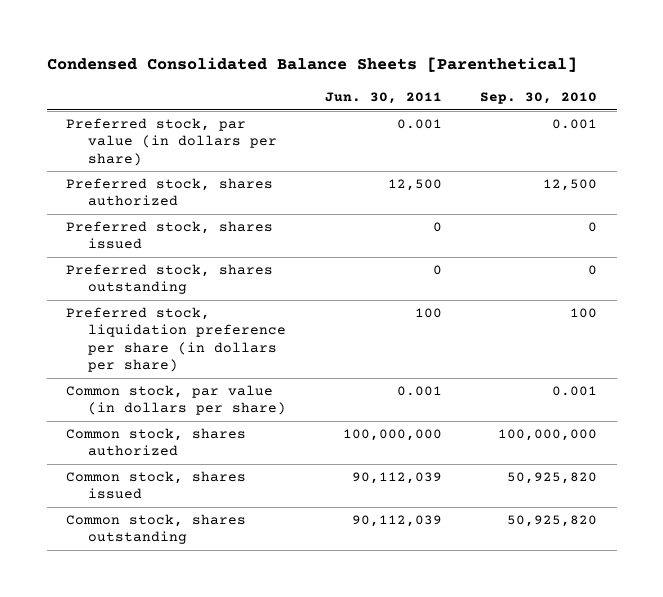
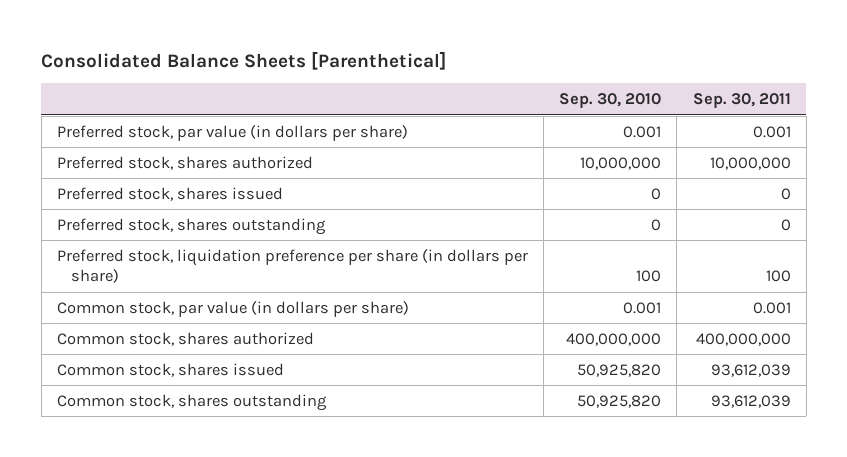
- Condensed Consolidated Balance Sheets [Parenthetical]
+ Consolidated Balance Sheets [Parenthetical]
- | Jun. 30, 2011 | Sep. 30, 2010
+ | Sep. 30, 2010 | Sep. 30, 2011
- Preferred stock, shares authorized | 12,500 | 12,500
+ Preferred stock, shares authorized | 10,000,000 | 10,000,000
- Common stock, shares authorized | 100,000,000 | 100,000,000
+ Common stock, shares authorized | 400,000,000 | 400,000,000

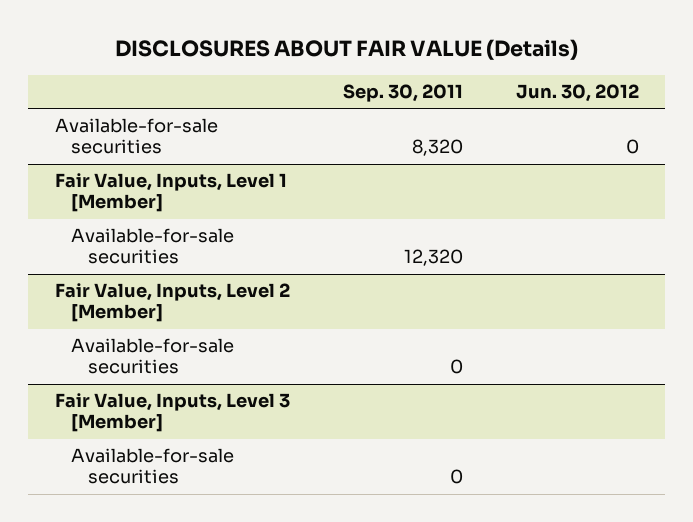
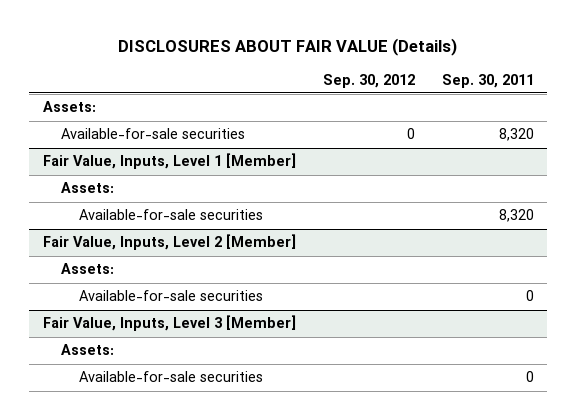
- | Sep. 30, 2011 | Jun. 30, 2012
+ | Sep. 30, 2012 | Sep. 30, 2011
+ Assets:
@ Fair Value, Inputs, Level 1 [Member]
- Available-for-sale securities | 12,320 |
+ Assets:
+ Available-for-sale securities | | 8,320
@ Fair Value, Inputs, Level 2 [Member]
+ Assets:
@ Fair Value, Inputs, Level 3 [Member]
+ Assets:

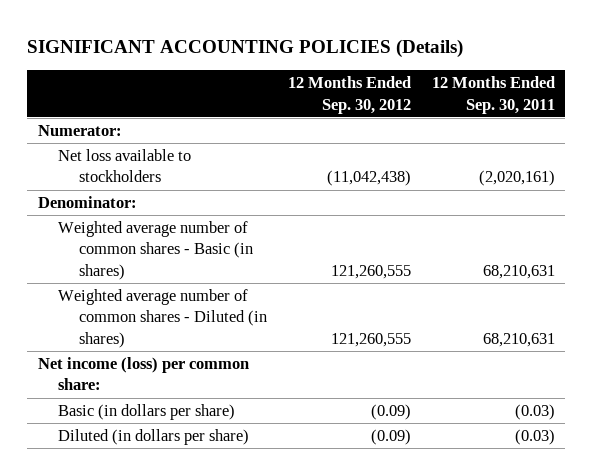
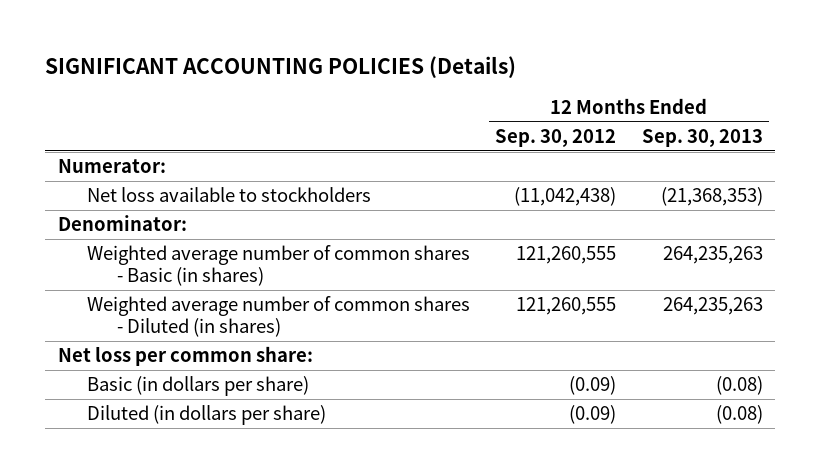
- | 12 Months Ended Sep. 30, 2012 | 12 Months Ended Sep. 30, 2011
+ | 12 Months Ended Sep. 30, 2012 | 12 Months Ended Sep. 30, 2013
- Net income (loss) per common share:
+ Net loss per common share:

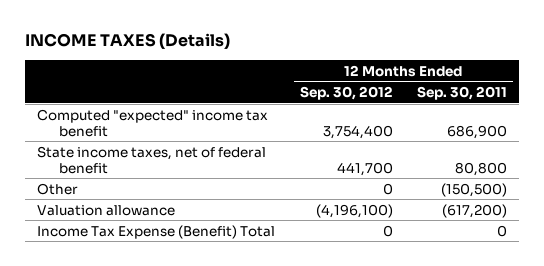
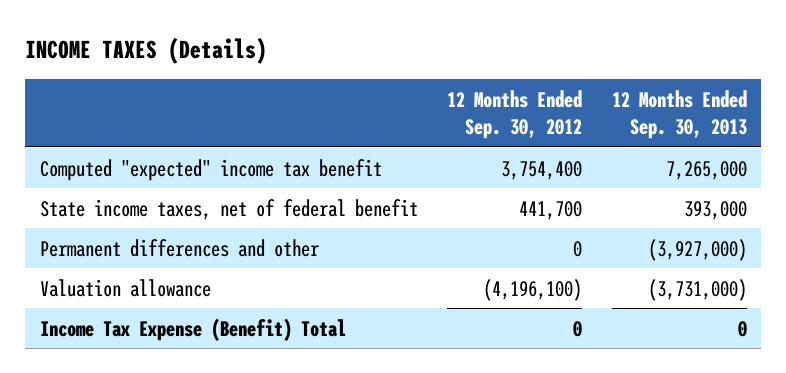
- | 12 Months Ended Sep. 30, 2012 | 12 Months Ended Sep. 30, 2011
+ | 12 Months Ended Sep. 30, 2012 | 12 Months Ended Sep. 30, 2013
- Other | 0 | (150,500)
+ Permanent differences and other | 0 | (3,927,000)

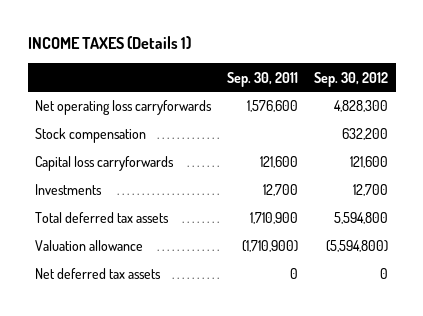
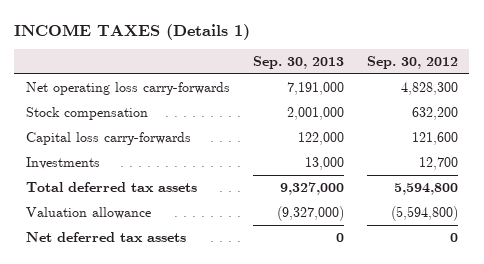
- | Sep. 30, 2011 | Sep. 30, 2012
+ | Sep. 30, 2013 | Sep. 30, 2012
- Net operating loss carryforwards | 1,576,600 | 4,828,300
+ Net operating loss carry-forwards | 7,191,000 | 4,828,300
- Capital loss carryforwards | 121,600 | 121,600
+ Capital loss carry-forwards | 122,000 | 121,600

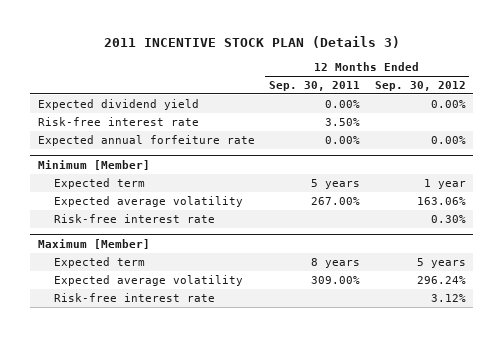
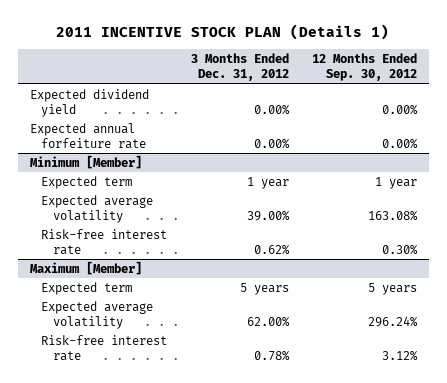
- 2011 INCENTIVE STOCK PLAN (Details 3)
+ 2011 INCENTIVE STOCK PLAN (Details 1)
- | 12 Months Ended Sep. 30, 2011 | 12 Months Ended Sep. 30, 2012
+ | 3 Months Ended Dec. 31, 2012 | 12 Months Ended Sep. 30, 2012
- Risk-free interest rate | 3.50% |
@ Minimum [Member]
- Expected average volatility | 267.00% | 163.06%
+ Expected average volatility | 39.00% | 163.08%

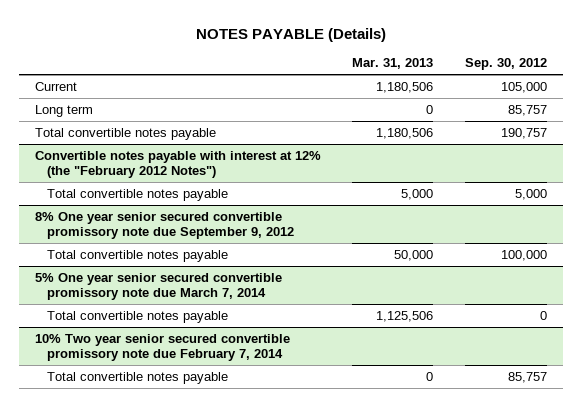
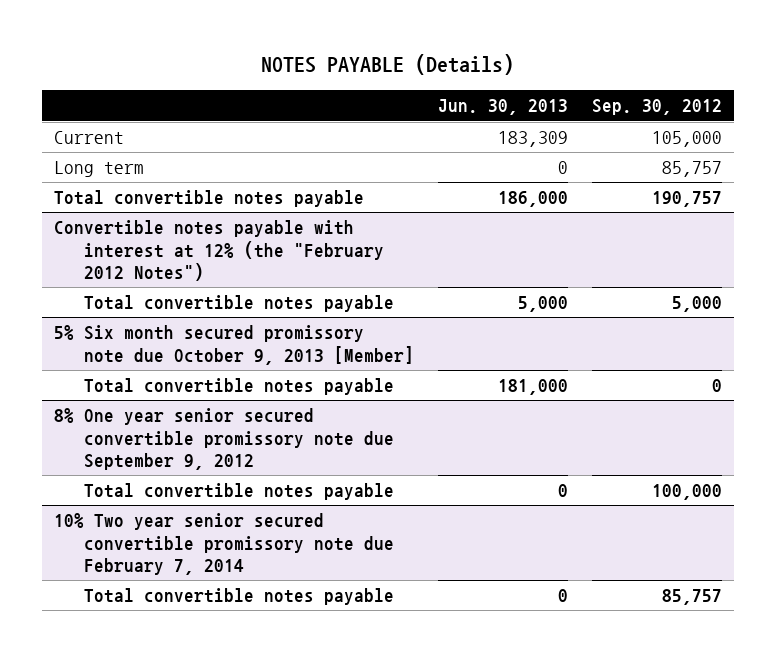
- | Mar. 31, 2013 | Sep. 30, 2012
+ | Jun. 30, 2013 | Sep. 30, 2012
+ 5% Six month secured promissory note due October 9, 2013 [Member]
+ Total convertible notes payable | 181,000 | 0
- 5% One year senior secured convertible promissory note due March 7, 2014
- Total convertible notes payable | 1,125,506 | 0

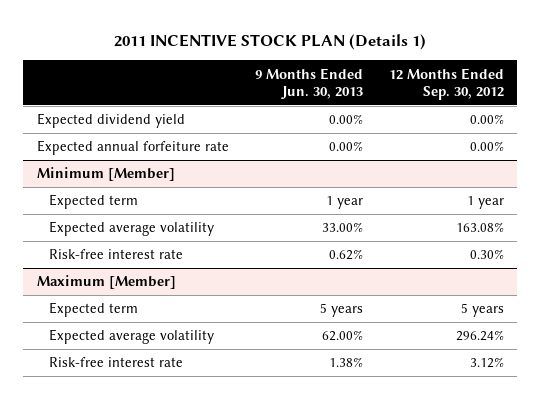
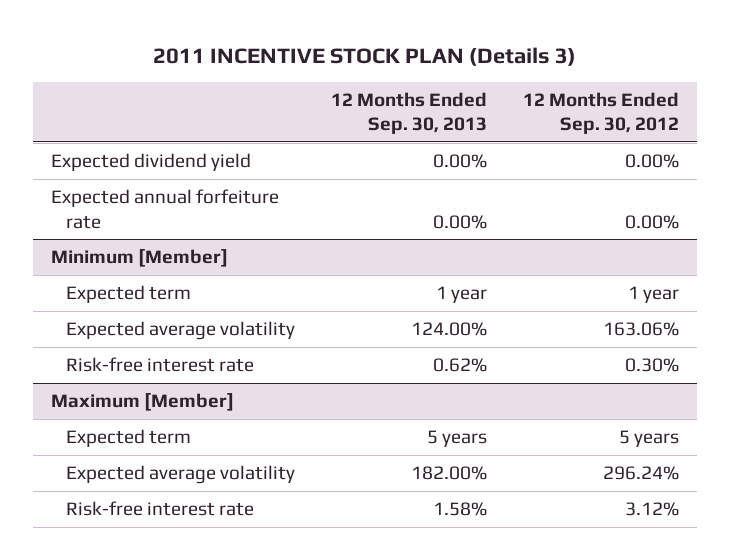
- 2011 INCENTIVE STOCK PLAN (Details 1)
+ 2011 INCENTIVE STOCK PLAN (Details 3)
- | 9 Months Ended Jun. 30, 2013 | 12 Months Ended Sep. 30, 2012
+ | 12 Months Ended Sep. 30, 2013 | 12 Months Ended Sep. 30, 2012
@ Minimum [Member]
- Expected average volatility | 33.00% | 163.08%
+ Expected average volatility | 124.00% | 163.06%

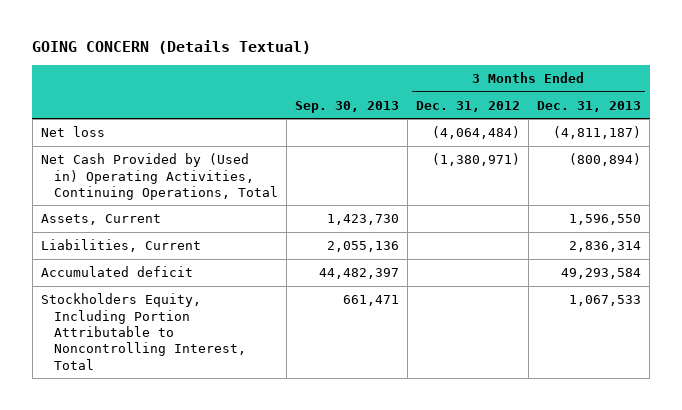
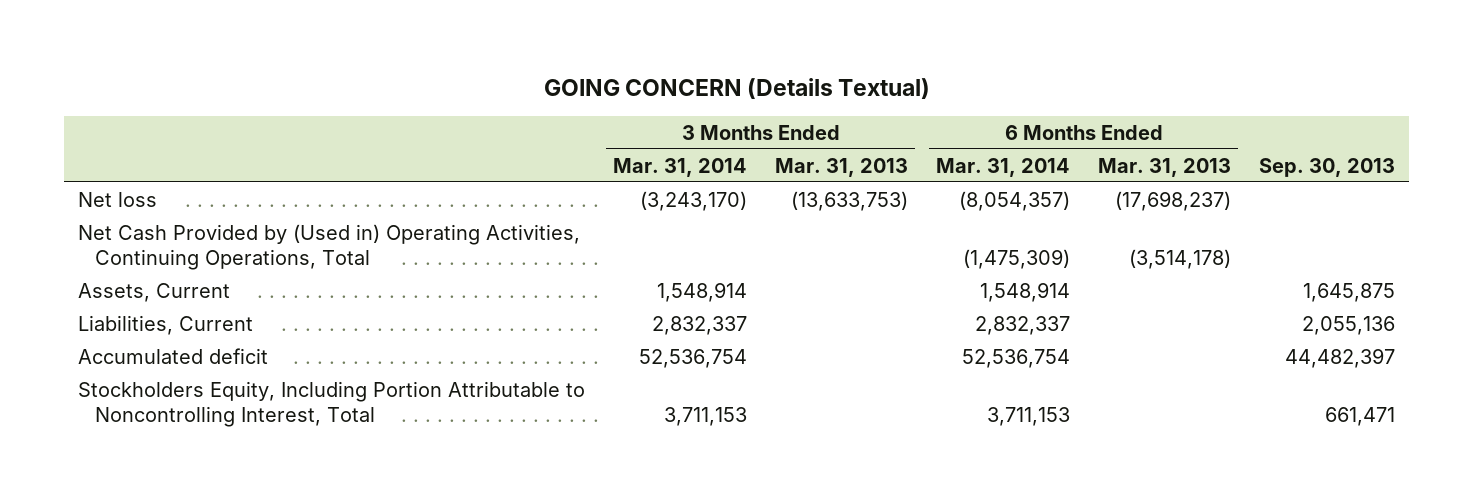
- | Sep. 30, 2013 | 3 Months Ended Dec. 31, 2012 | 3 Months Ended Dec. 31, 2013
+ | 3 Months Ended Mar. 31, 2014 | 3 Months Ended Mar. 31, 2013 | 6 Months Ended Mar. 31, 2014 | 6 Months Ended Mar. 31, 2013 | Sep. 30, 2013
- Assets, Current | 1,423,730 | | 1,596,550
+ Assets, Current | 1,548,914 | | 1,548,914 | | 1,645,875

